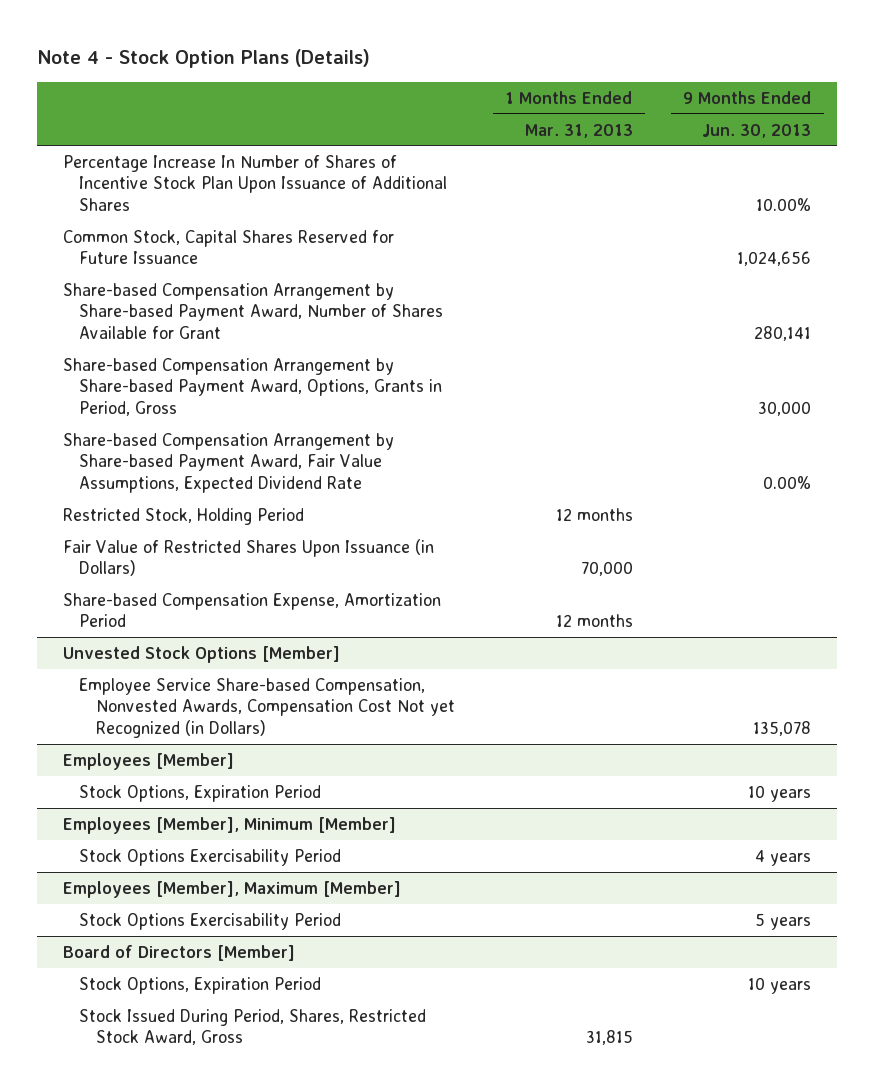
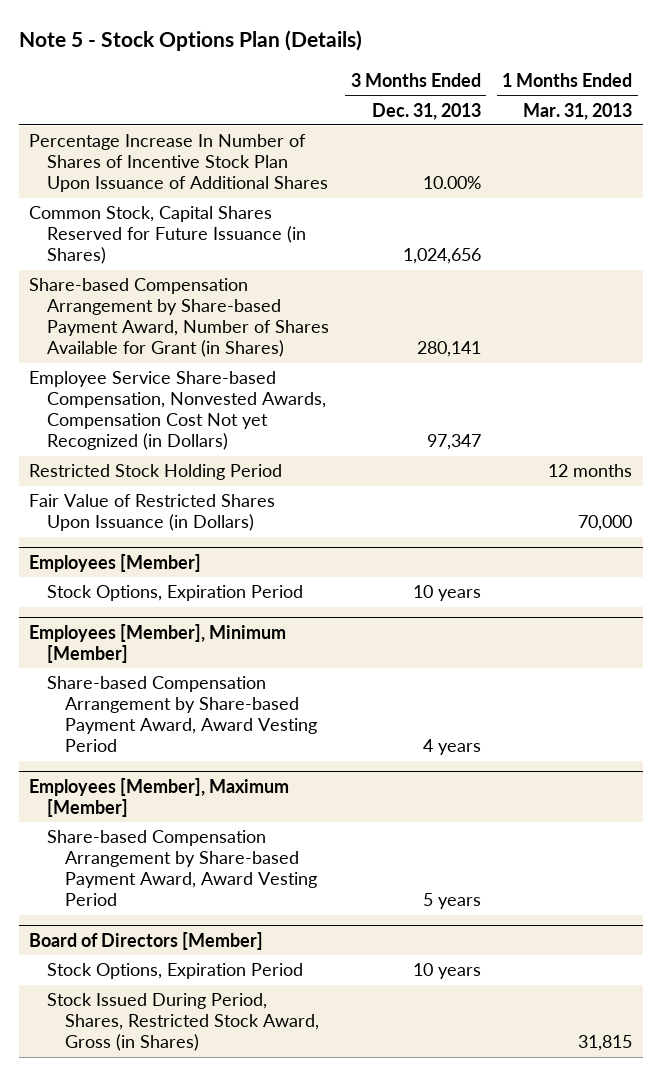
- Note 4 - Stock Option Plans (Details)
+ Note 5 - Stock Options Plan (Details)
- | 1 Months Ended Mar. 31, 2013 | 9 Months Ended Jun. 30, 2013
+ | 3 Months Ended Dec. 31, 2013 | 1 Months Ended Mar. 31, 2013
- Common Stock, Capital Shares Reserved for Future Issuance | | 1,024,656
- Share-based Compensation Arrangement by Share-based Payment Award, Number of Shares Available for Grant | | 280,141
- Share-based Compensation Arrangement by Share-based Payment Award, Options, Grants in Period, Gross | | 30,000
- Share-based Compensation Arrangement by Share-based Payment Award, Fair Value Assumptions, Expected Dividend Rate | | 0.00%
- Restricted Stock, Holding Period | 12 months |
+ Common Stock, Capital Shares Reserved for Future Issuance (in Shares) | 1,024,656 |
+ Share-based Compensation Arrangement by Share-based Payment Award, Number of Shares Available for Grant (in Shares) | 280,141 |
+ Employee Service Share-based Compensation, Nonvested Awards, Compensation Cost Not yet Recognized (in Dollars) | 97,347 |
+ Restricted Stock Holding Period | | 12 months
- Share-based Compensation Expense, Amortization Period | 12 months |
- Unvested Stock Options [Member]
- Employee Service Share-based Compensation, Nonvested Awards, Compensation Cost Not yet Recognized (in Dollars) | | 135,078
@ Employees [Member], Minimum [Member]
- Stock Options Exercisability Period | | 4 years
+ Share-based Compensation Arrangement by Share-based Payment Award, Award Vesting Period | 4 years |
@ Employees [Member], Maximum [Member]
- Stock Options Exercisability Period | | 5 years
+ Share-based Compensation Arrangement by Share-based Payment Award, Award Vesting Period | 5 years |
@ Board of Directors [Member]
- Stock Issued During Period, Shares, Restricted Stock Award, Gross | 31,815 |
+ Stock Issued During Period, Shares, Restricted Stock Award, Gross (in Shares) | | 31,815

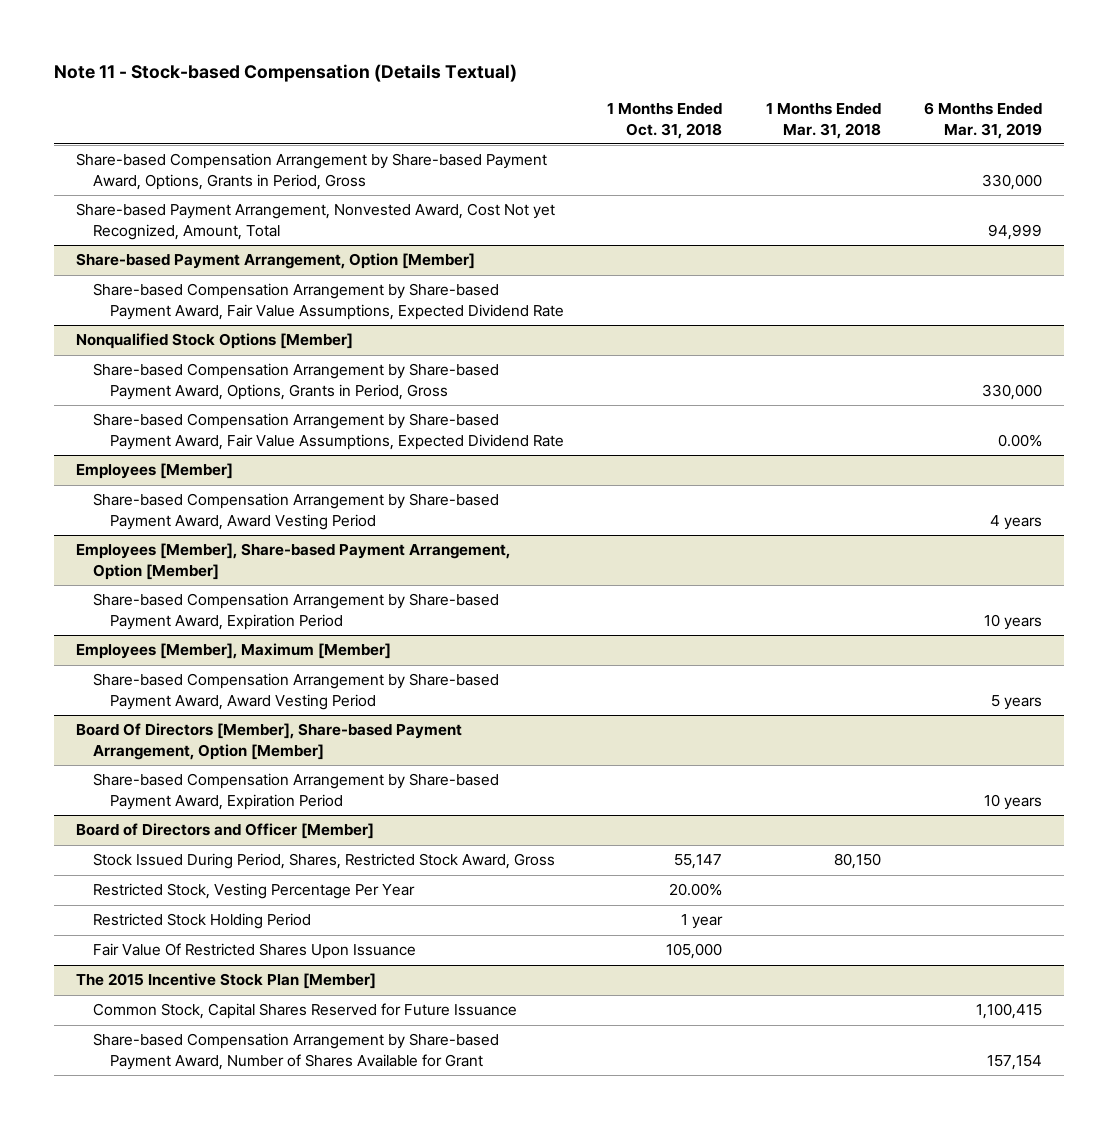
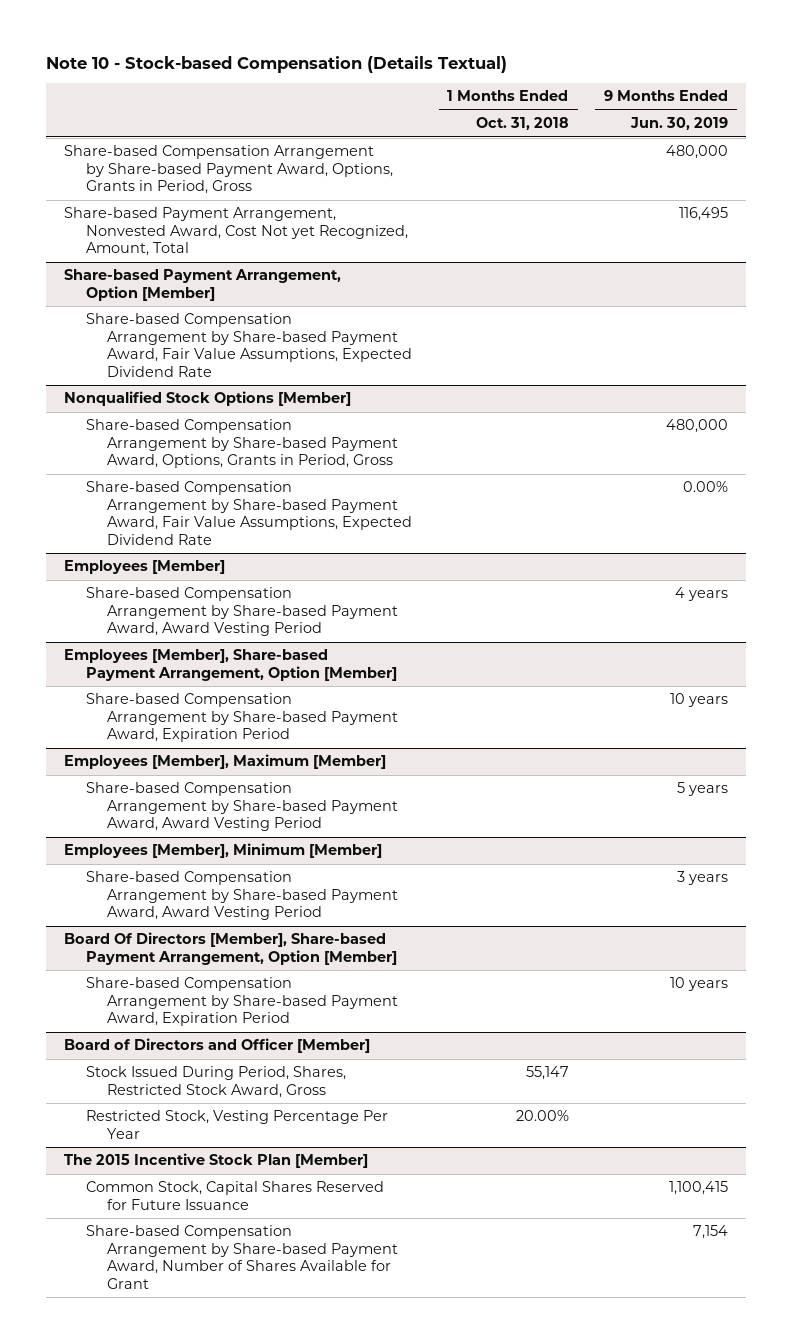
- Note 11 - Stock-based Compensation (Details Textual)
+ Note 10 - Stock-based Compensation (Details Textual)
- | 1 Months Ended Oct. 31, 2018 | 1 Months Ended Mar. 31, 2018 | 6 Months Ended Mar. 31, 2019
+ | 1 Months Ended Oct. 31, 2018 | 9 Months Ended Jun. 30, 2019
+ Employees [Member], Minimum [Member]
+ Share-based Compensation Arrangement by Share-based Payment Award, Award Vesting Period | | 3 years
@ Board of Directors and Officer [Member]
- Restricted Stock Holding Period | 1 year | |
- Fair Value Of Restricted Shares Upon Issuance | 105,000 | |

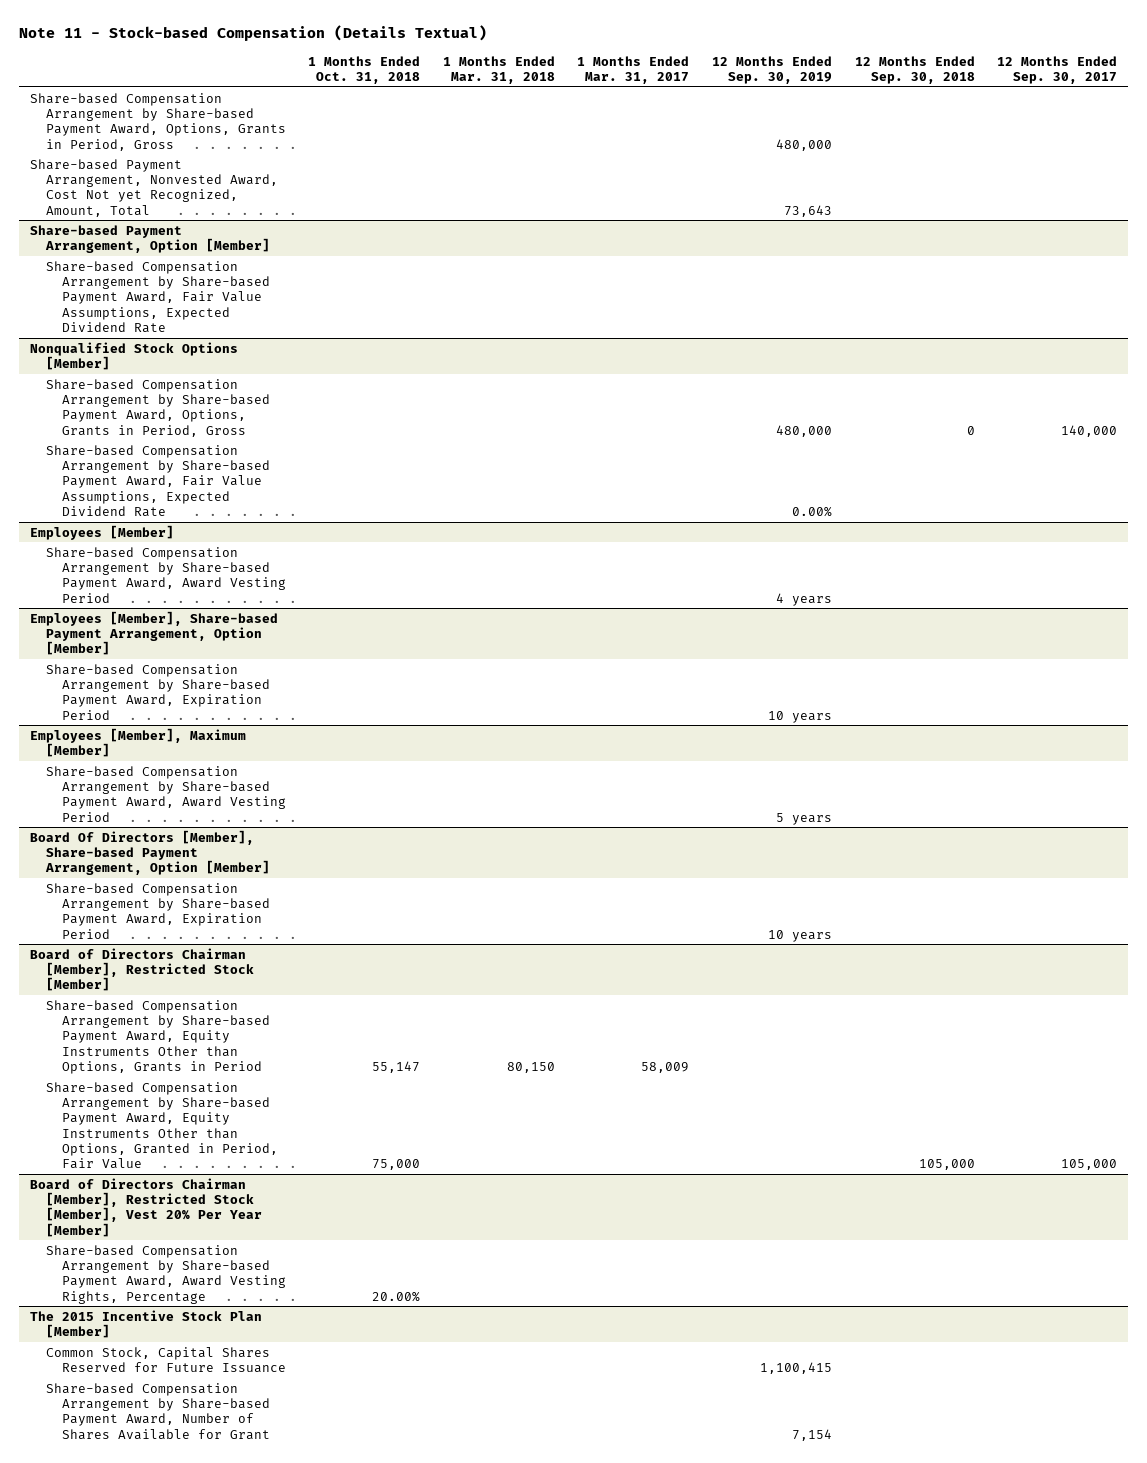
- Note 10 - Stock-based Compensation (Details Textual)
+ Note 11 - Stock-based Compensation (Details Textual)
- | 1 Months Ended Oct. 31, 2018 | 9 Months Ended Jun. 30, 2019
+ | 1 Months Ended Oct. 31, 2018 | 1 Months Ended Mar. 31, 2018 | 1 Months Ended Mar. 31, 2017 | 12 Months Ended Sep. 30, 2019 | 12 Months Ended Sep. 30, 2018 | 12 Months Ended Sep. 30, 2017
- Employees [Member], Minimum [Member]
- Share-based Compensation Arrangement by Share-based Payment Award, Award Vesting Period | | 3 years
- Board of Directors and Officer [Member]
- Stock Issued During Period, Shares, Restricted Stock Award, Gross | 55,147 |
- Restricted Stock, Vesting Percentage Per Year | 20.00% |
+ Board of Directors Chairman [Member], Restricted Stock [Member]
+ Share-based Compensation Arrangement by Share-based Payment Award, Equity Instruments Other than Options, Grants in Period | 55,147 | 80,150 | 58,009 | | |
+ Share-based Compensation Arrangement by Share-based Payment Award, Equity Instruments Other than Options, Granted in Period, Fair Value | 75,000 | | | | 105,000 | 105,000
+ Board of Directors Chairman [Member], Restricted Stock [Member], Vest 20% Per Year [Member]
+ Share-based Compensation Arrangement by Share-based Payment Award, Award Vesting Rights, Percentage | 20.00% | | | | |

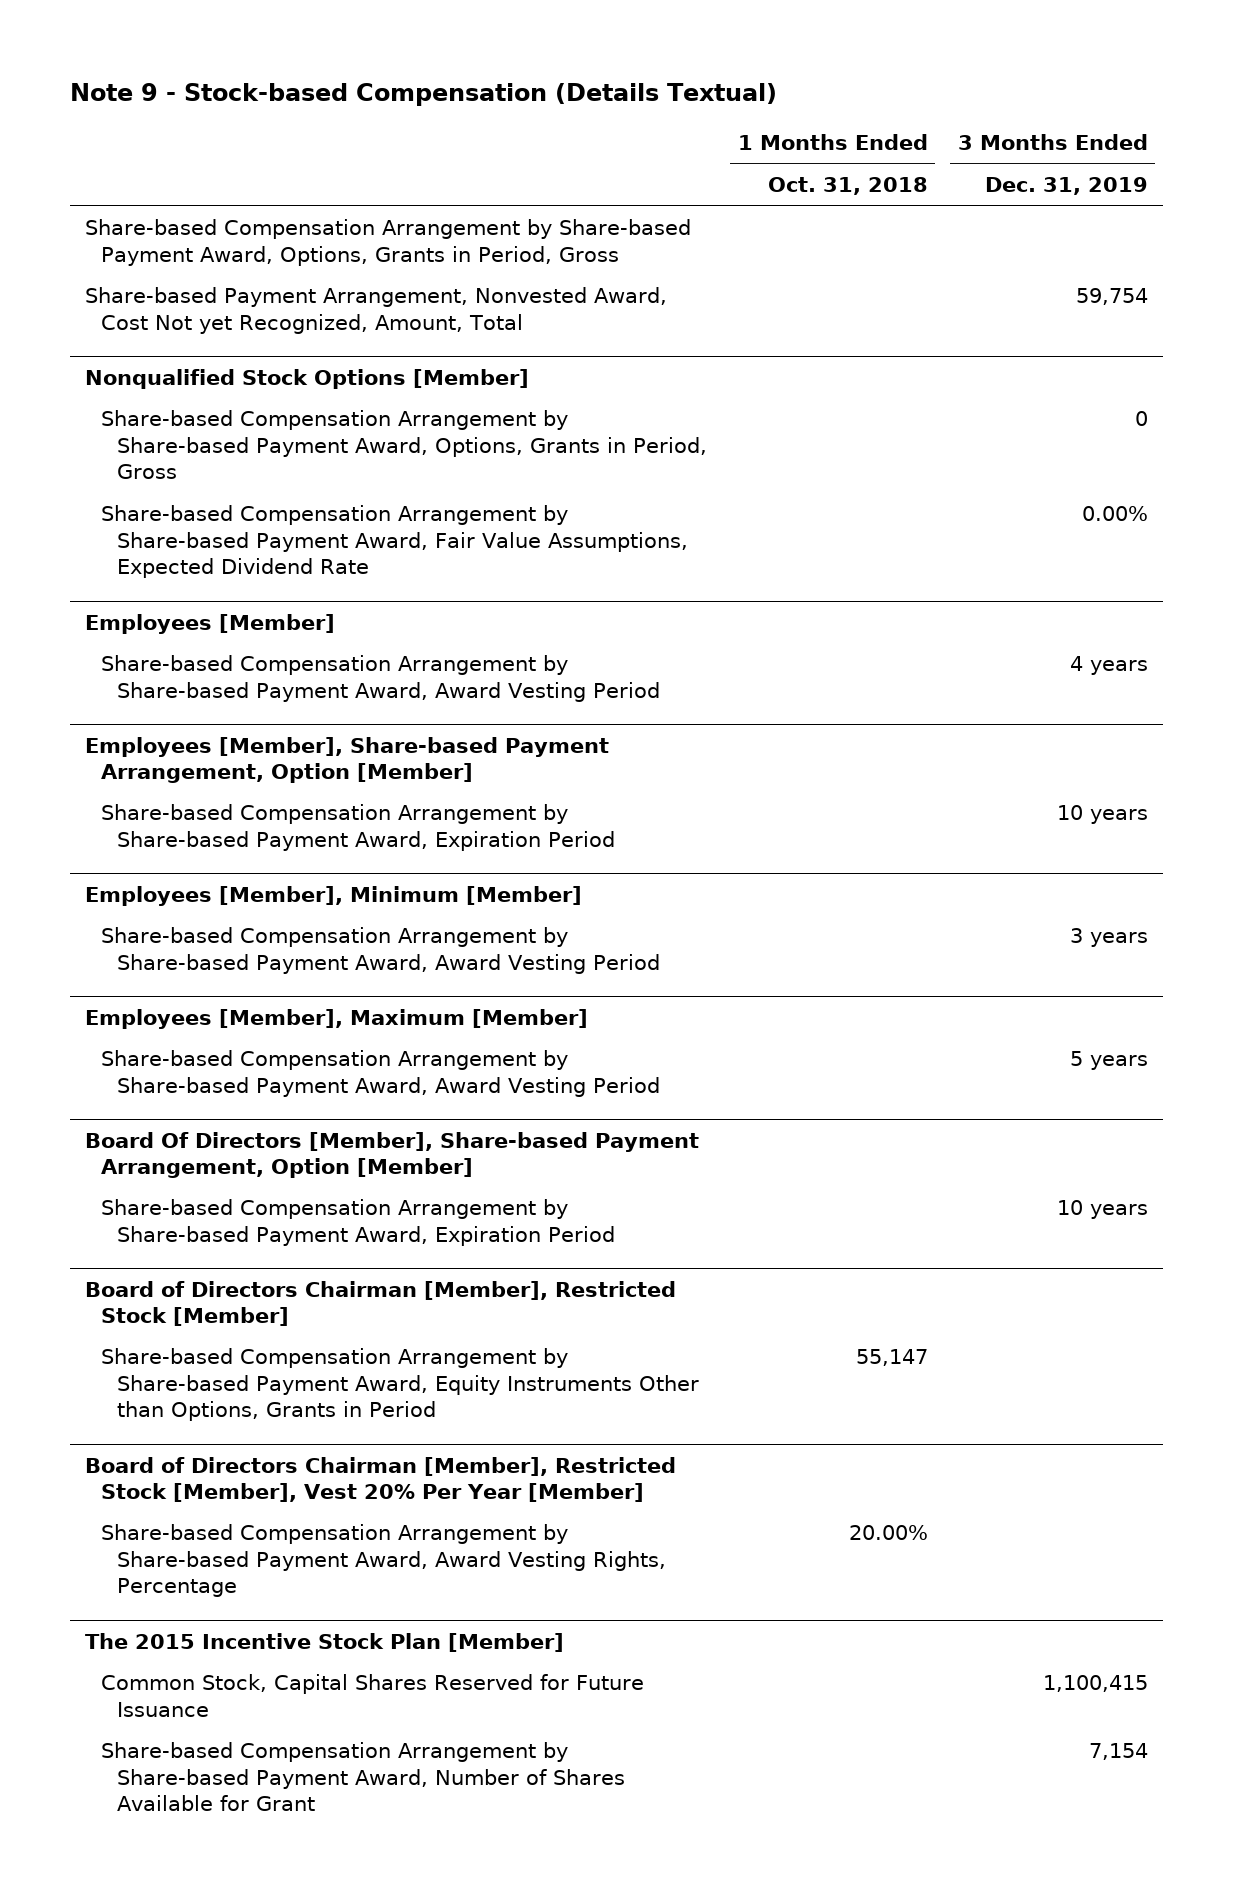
- Note 11 - Stock-based Compensation (Details Textual)
+ Note 9 - Stock-based Compensation (Details Textual)
- | 1 Months Ended Oct. 31, 2018 | 1 Months Ended Mar. 31, 2018 | 1 Months Ended Mar. 31, 2017 | 12 Months Ended Sep. 30, 2019 | 12 Months Ended Sep. 30, 2018 | 12 Months Ended Sep. 30, 2017
+ | 1 Months Ended Oct. 31, 2018 | 3 Months Ended Dec. 31, 2019
- Share-based Payment Arrangement, Option [Member]
- Share-based Compensation Arrangement by Share-based Payment Award, Fair Value Assumptions, Expected Dividend Rate
+ Employees [Member], Minimum [Member]
+ Share-based Compensation Arrangement by Share-based Payment Award, Award Vesting Period | | 3 years
@ Board of Directors Chairman [Member], Restricted Stock [Member]
- Share-based Compensation Arrangement by Share-based Payment Award, Equity Instruments Other than Options, Granted in Period, Fair Value | 75,000 | | | | 105,000 | 105,000

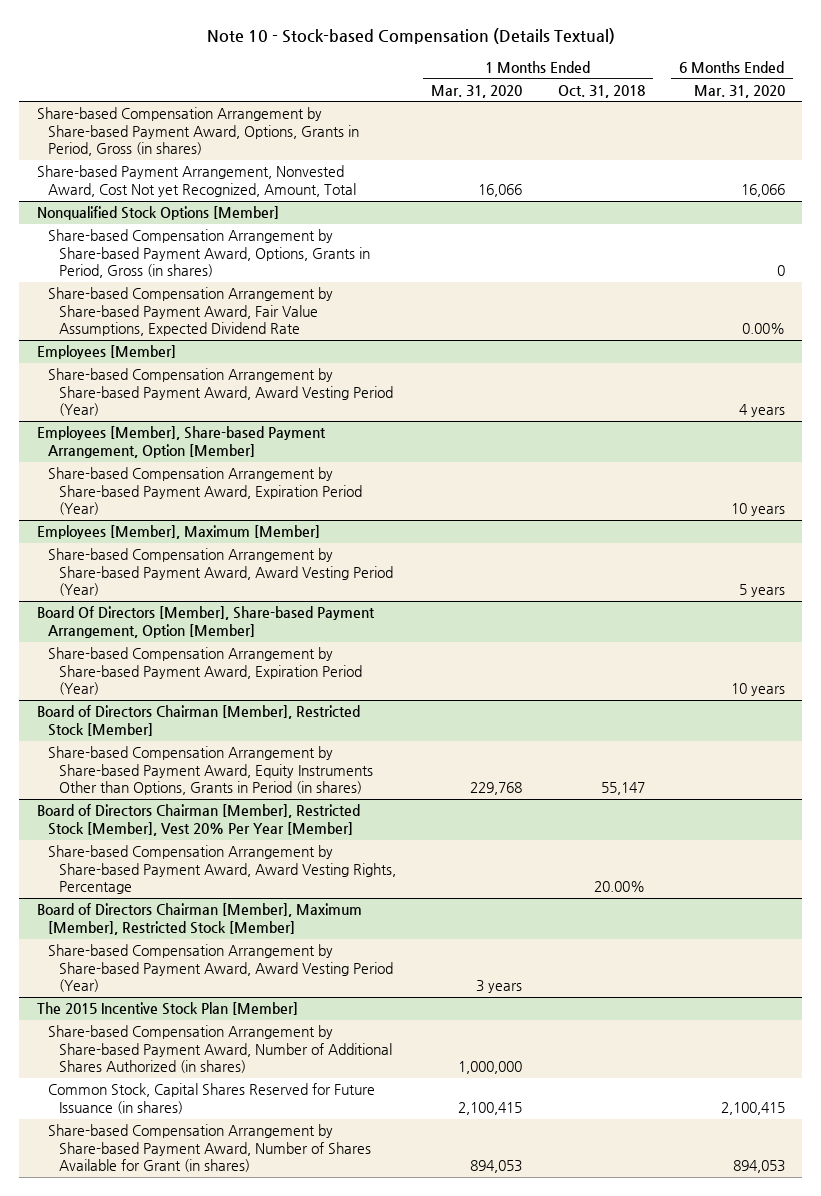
- Note 9 - Stock-based Compensation (Details Textual)
+ Note 10 - Stock-based Compensation (Details Textual)
- | 1 Months Ended Oct. 31, 2018 | 3 Months Ended Dec. 31, 2019
+ | 1 Months Ended Mar. 31, 2020 | 1 Months Ended Oct. 31, 2018 | 6 Months Ended Mar. 31, 2020
- Share-based Compensation Arrangement by Share-based Payment Award, Options, Grants in Period, Gross
+ Share-based Compensation Arrangement by Share-based Payment Award, Options, Grants in Period, Gross (in shares)
@ Nonqualified Stock Options [Member]
- Share-based Compensation Arrangement by Share-based Payment Award, Options, Grants in Period, Gross | | 0
+ Share-based Compensation Arrangement by Share-based Payment Award, Options, Grants in Period, Gross (in shares) | | | 0
@ Employees [Member]
- Share-based Compensation Arrangement by Share-based Payment Award, Award Vesting Period | | 4 years
+ Share-based Compensation Arrangement by Share-based Payment Award, Award Vesting Period (Year) | | | 4 years
@ Employees [Member], Share-based Payment Arrangement, Option [Member]
- Share-based Compensation Arrangement by Share-based Payment Award, Expiration Period | | 10 years
- Employees [Member], Minimum [Member]
- Share-based Compensation Arrangement by Share-based Payment Award, Award Vesting Period | | 3 years
@ Employees [Member], Share-based Payment Arrangement, Option [Member]
+ Share-based Compensation Arrangement by Share-based Payment Award, Expiration Period (Year) | | | 10 years
@ Employees [Member], Maximum [Member]
- Share-based Compensation Arrangement by Share-based Payment Award, Award Vesting Period | | 5 years
+ Share-based Compensation Arrangement by Share-based Payment Award, Award Vesting Period (Year) | | | 5 years
@ Board Of Directors [Member], Share-based Payment Arrangement, Option [Member]
- Share-based Compensation Arrangement by Share-based Payment Award, Expiration Period | | 10 years
+ Share-based Compensation Arrangement by Share-based Payment Award, Expiration Period (Year) | | | 10 years
@ Board of Directors Chairman [Member], Restricted Stock [Member]
- Share-based Compensation Arrangement by Share-based Payment Award, Equity Instruments Other than Options, Grants in Period | 55,147 |
+ Share-based Compensation Arrangement by Share-based Payment Award, Equity Instruments Other than Options, Grants in Period (in shares) | 229,768 | 55,147 |
+ Board of Directors Chairman [Member], Maximum [Member], Restricted Stock [Member]
+ Share-based Compensation Arrangement by Share-based Payment Award, Award Vesting Period (Year) | 3 years | |
@ The 2015 Incentive Stock Plan [Member]
- Common Stock, Capital Shares Reserved for Future Issuance | | 1,100,415
- Share-based Compensation Arrangement by Share-based Payment Award, Number of Shares Available for Grant | | 7,154
+ Share-based Compensation Arrangement by Share-based Payment Award, Number of Additional Shares Authorized (in shares) | 1,000,000 | |
+ Common Stock, Capital Shares Reserved for Future Issuance (in shares) | 2,100,415 | | 2,100,415
+ Share-based Compensation Arrangement by Share-based Payment Award, Number of Shares Available for Grant (in shares) | 894,053 | | 894,053

